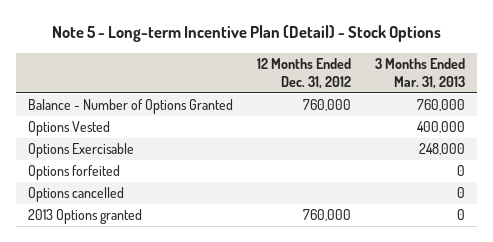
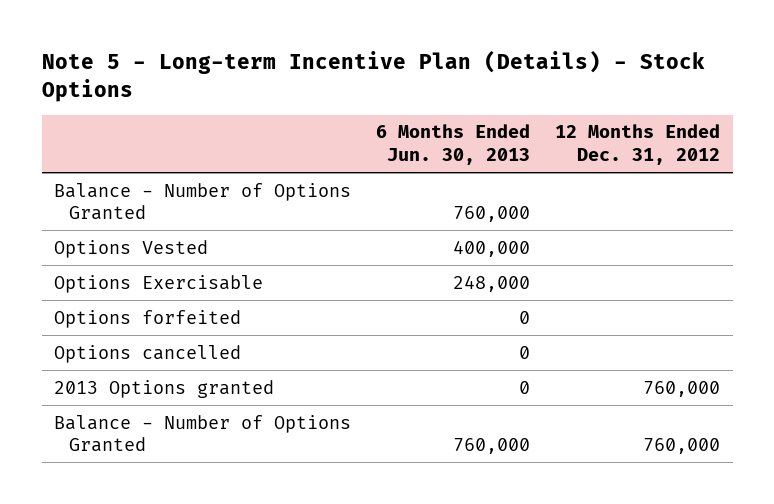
- Note 5 - Long-term Incentive Plan (Detail) - Stock Options
+ Note 5 - Long-term Incentive Plan (Details) - Stock Options
- | 12 Months Ended Dec. 31, 2012 | 3 Months Ended Mar. 31, 2013
+ | 6 Months Ended Jun. 30, 2013 | 12 Months Ended Dec. 31, 2012
+ Balance - Number of Options Granted | 760,000 |
moved down: Balance - Number of Options Granted | 760,000 | 760,000

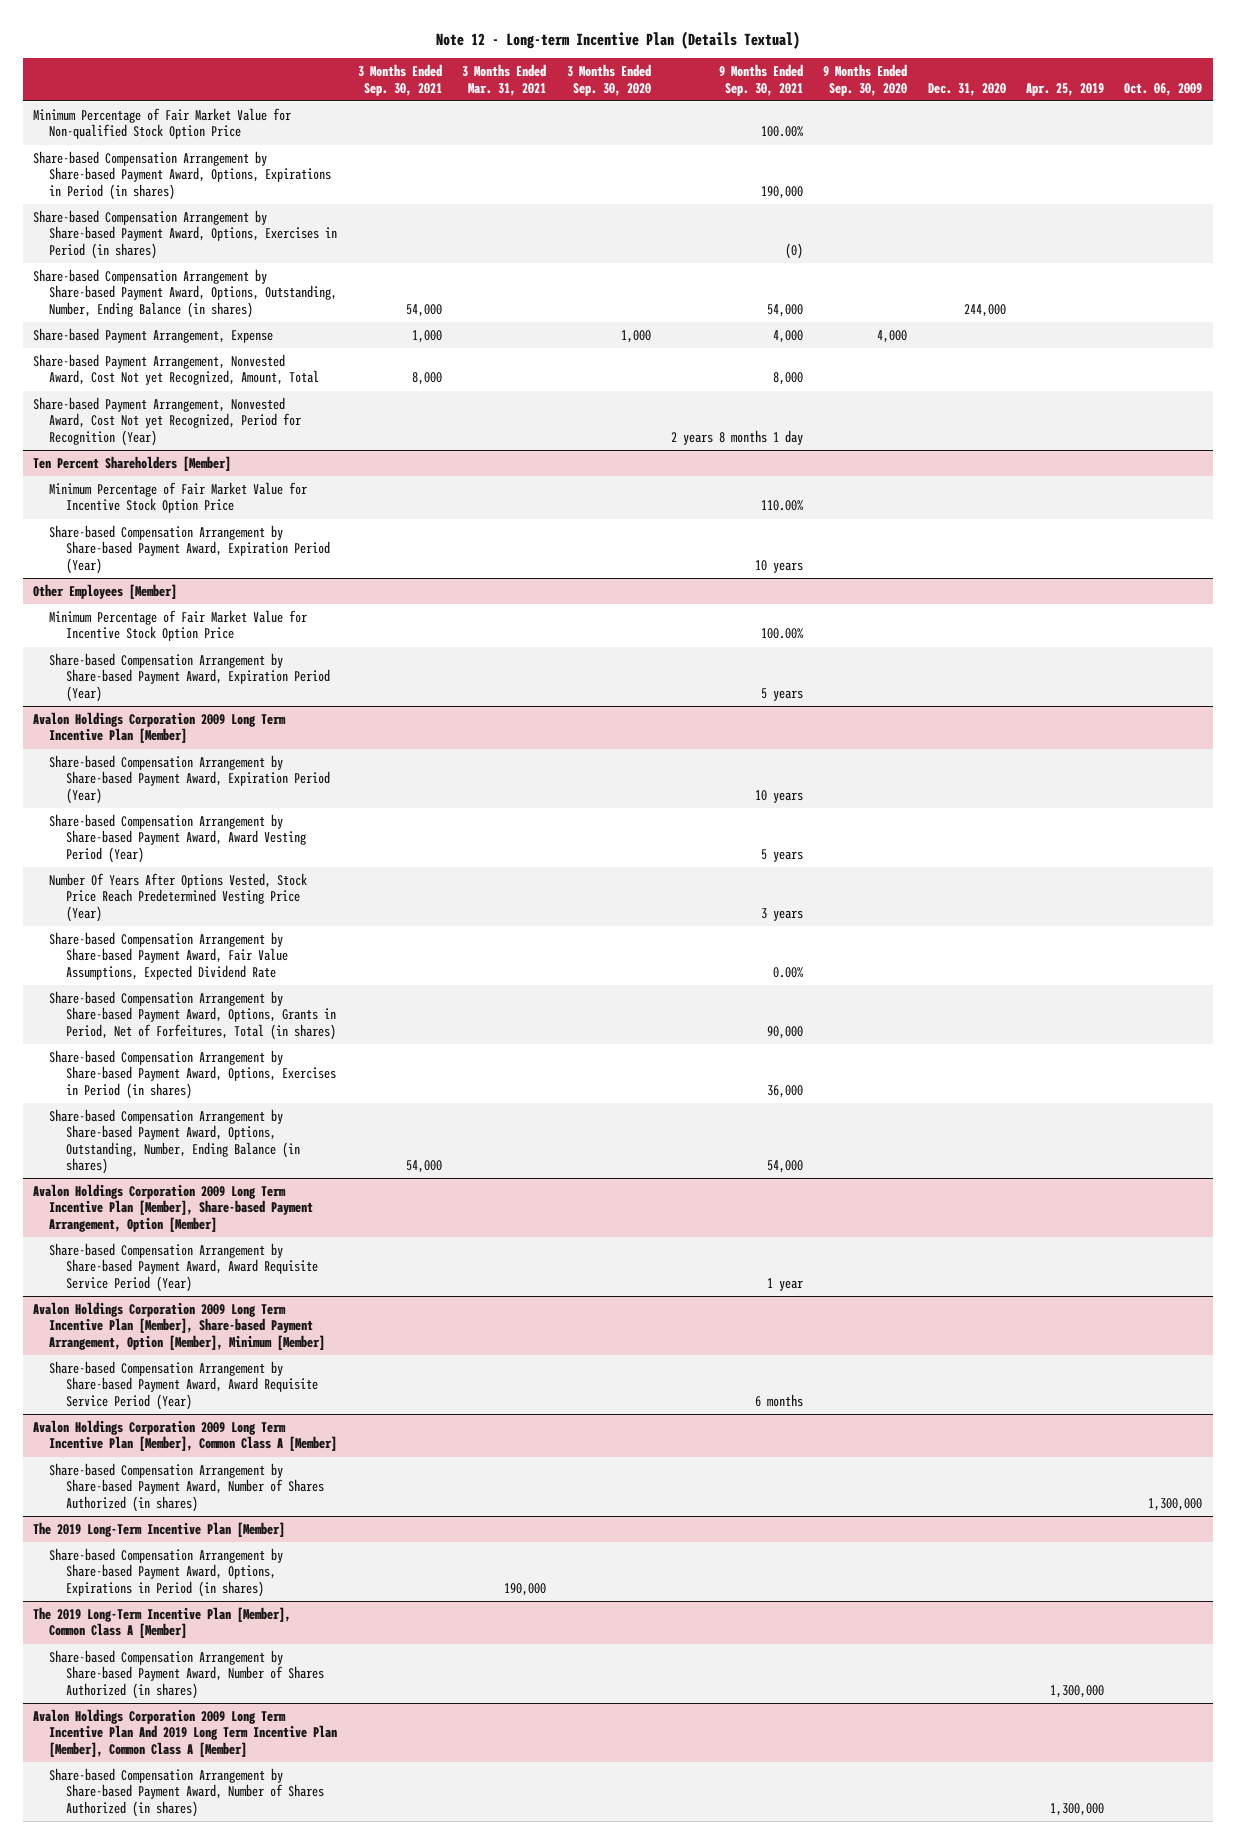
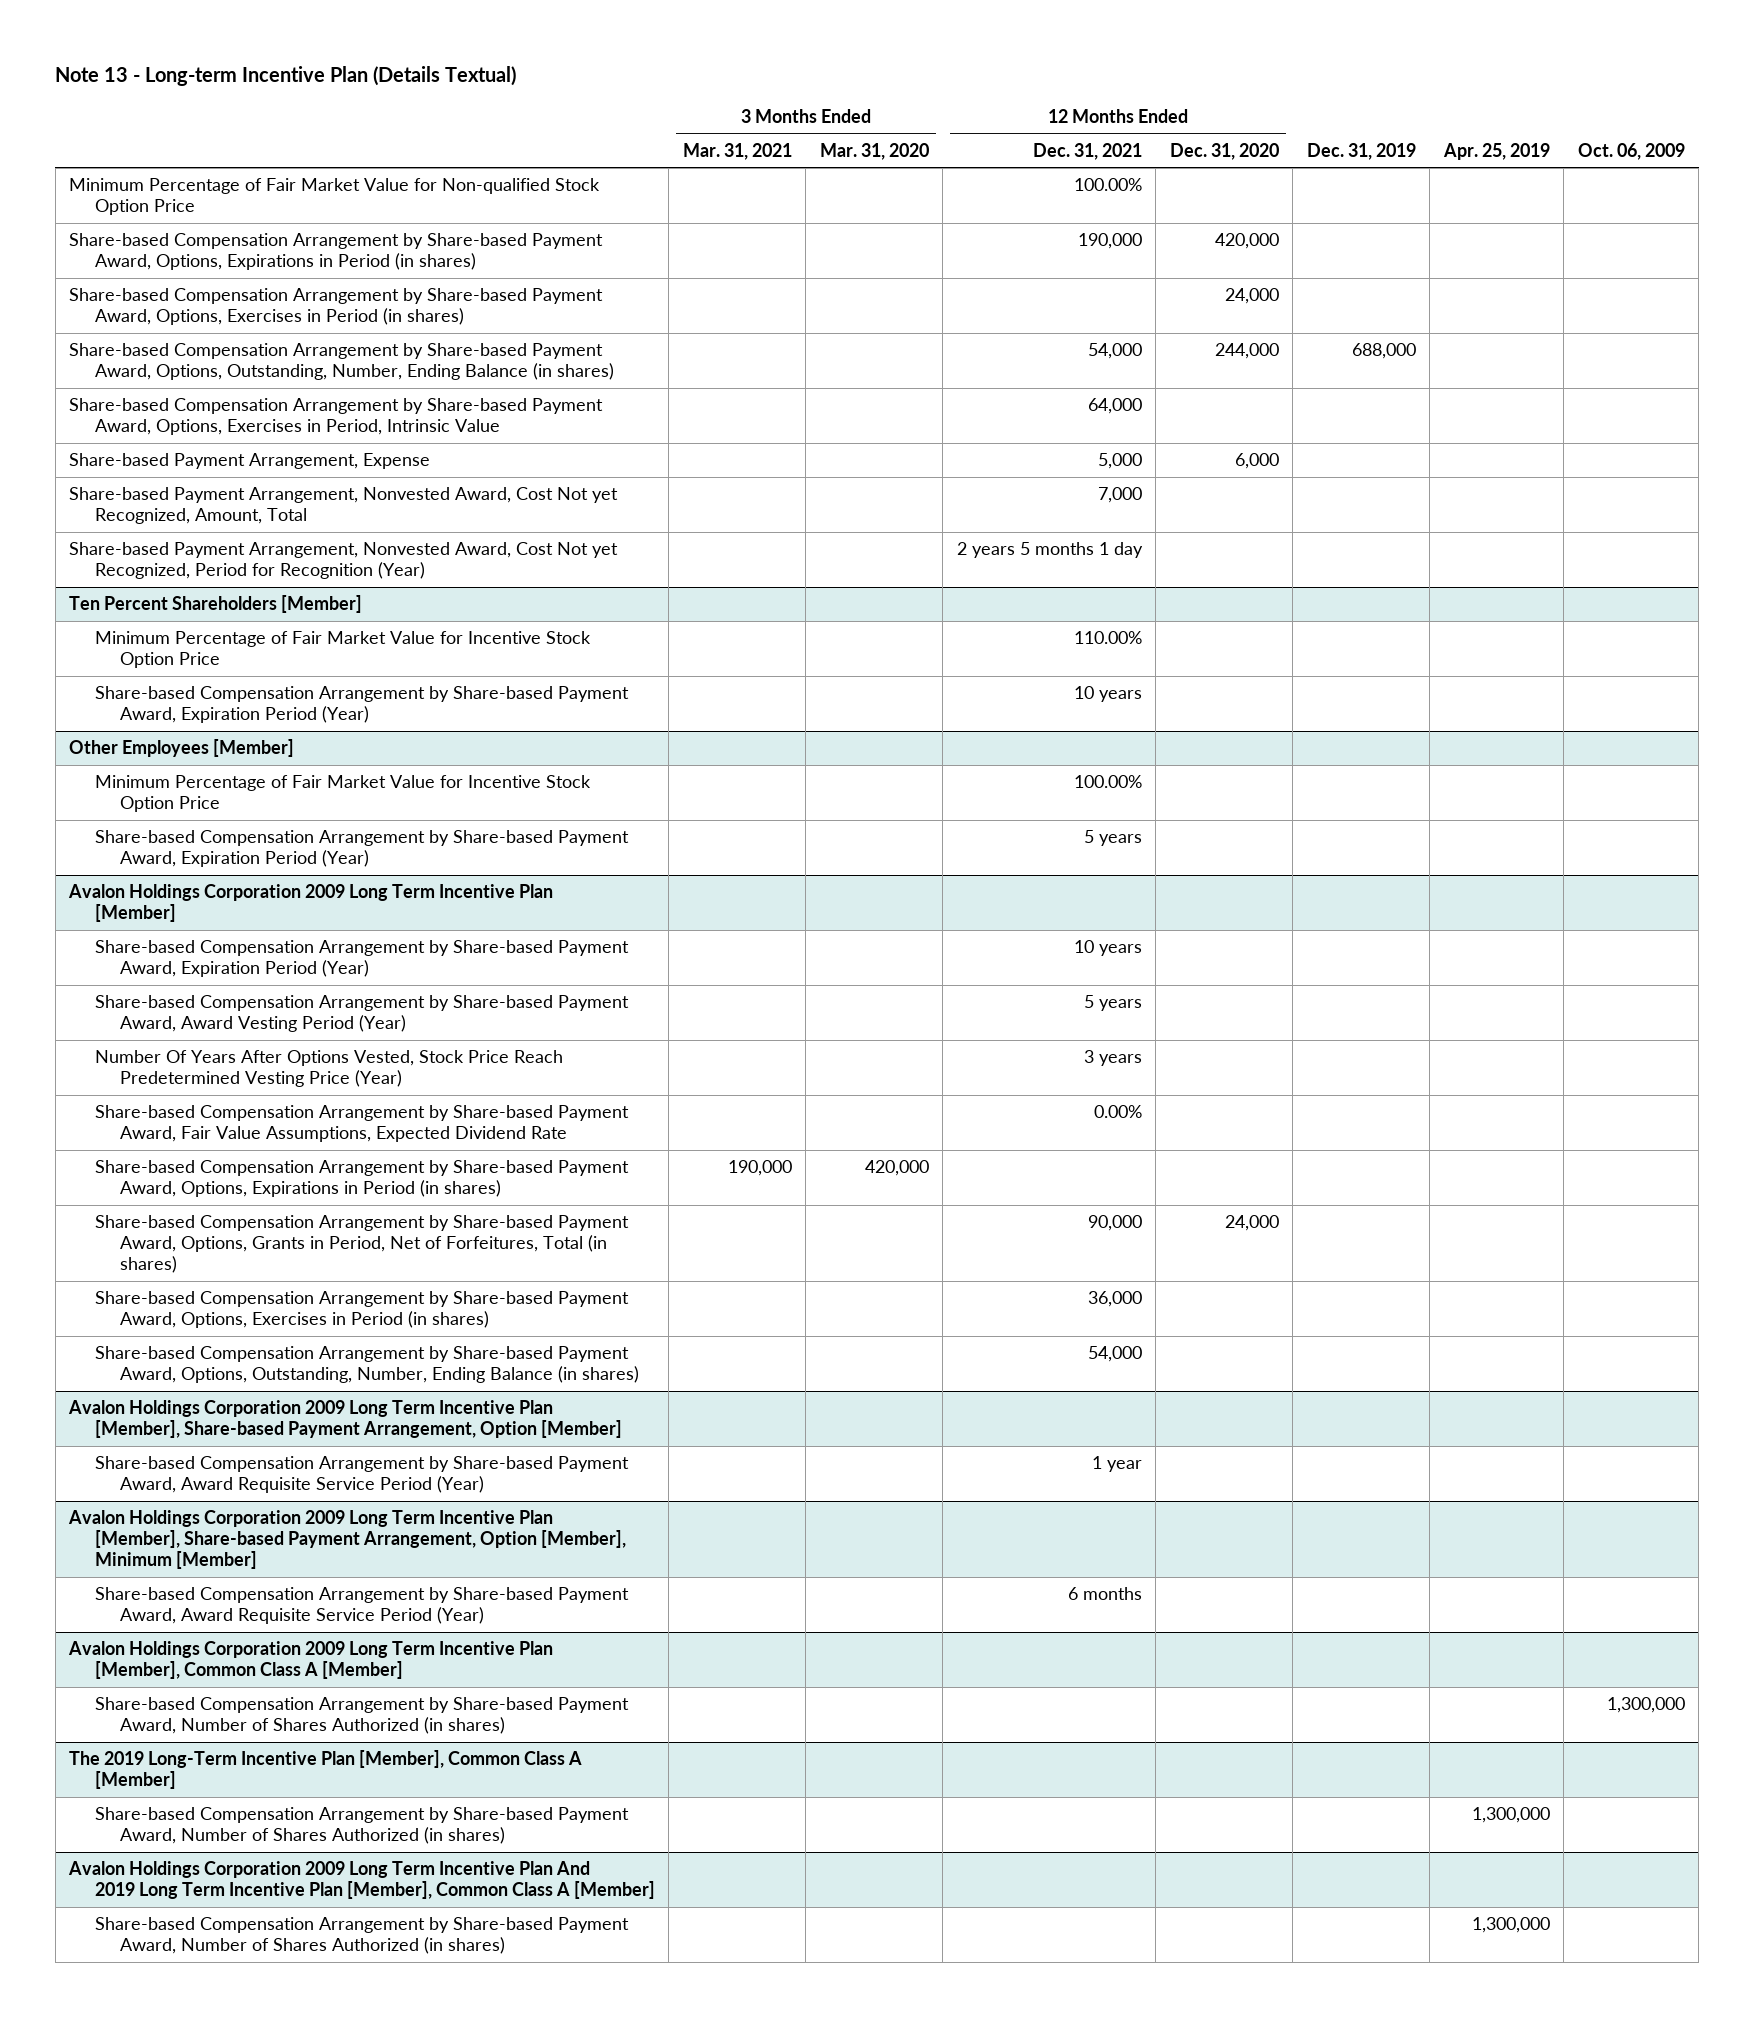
- Note 12 - Long-term Incentive Plan (Details Textual)
+ Note 13 - Long-term Incentive Plan (Details Textual)
- | 3 Months Ended Sep. 30, 2021 | 3 Months Ended Mar. 31, 2021 | 3 Months Ended Sep. 30, 2020 | 9 Months Ended Sep. 30, 2021 | 9 Months Ended Sep. 30, 2020 | Dec. 31, 2020 | Apr. 25, 2019 | Oct. 06, 2009
+ | 3 Months Ended Mar. 31, 2021 | 3 Months Ended Mar. 31, 2020 | 12 Months Ended Dec. 31, 2021 | 12 Months Ended Dec. 31, 2020 | Dec. 31, 2019 | Apr. 25, 2019 | Oct. 06, 2009
+ Share-based Compensation Arrangement by Share-based Payment Award, Options, Exercises in Period, Intrinsic Value | | | 64,000 | | | |
@ Avalon Holdings Corporation 2009 Long Term Incentive Plan [Member]
+ Share-based Compensation Arrangement by Share-based Payment Award, Options, Expirations in Period (in shares) | 190,000 | 420,000 | | | | |
- The 2019 Long-Term Incentive Plan [Member]
- Share-based Compensation Arrangement by Share-based Payment Award, Options, Expirations in Period (in shares) | | 190,000 | | | | | |

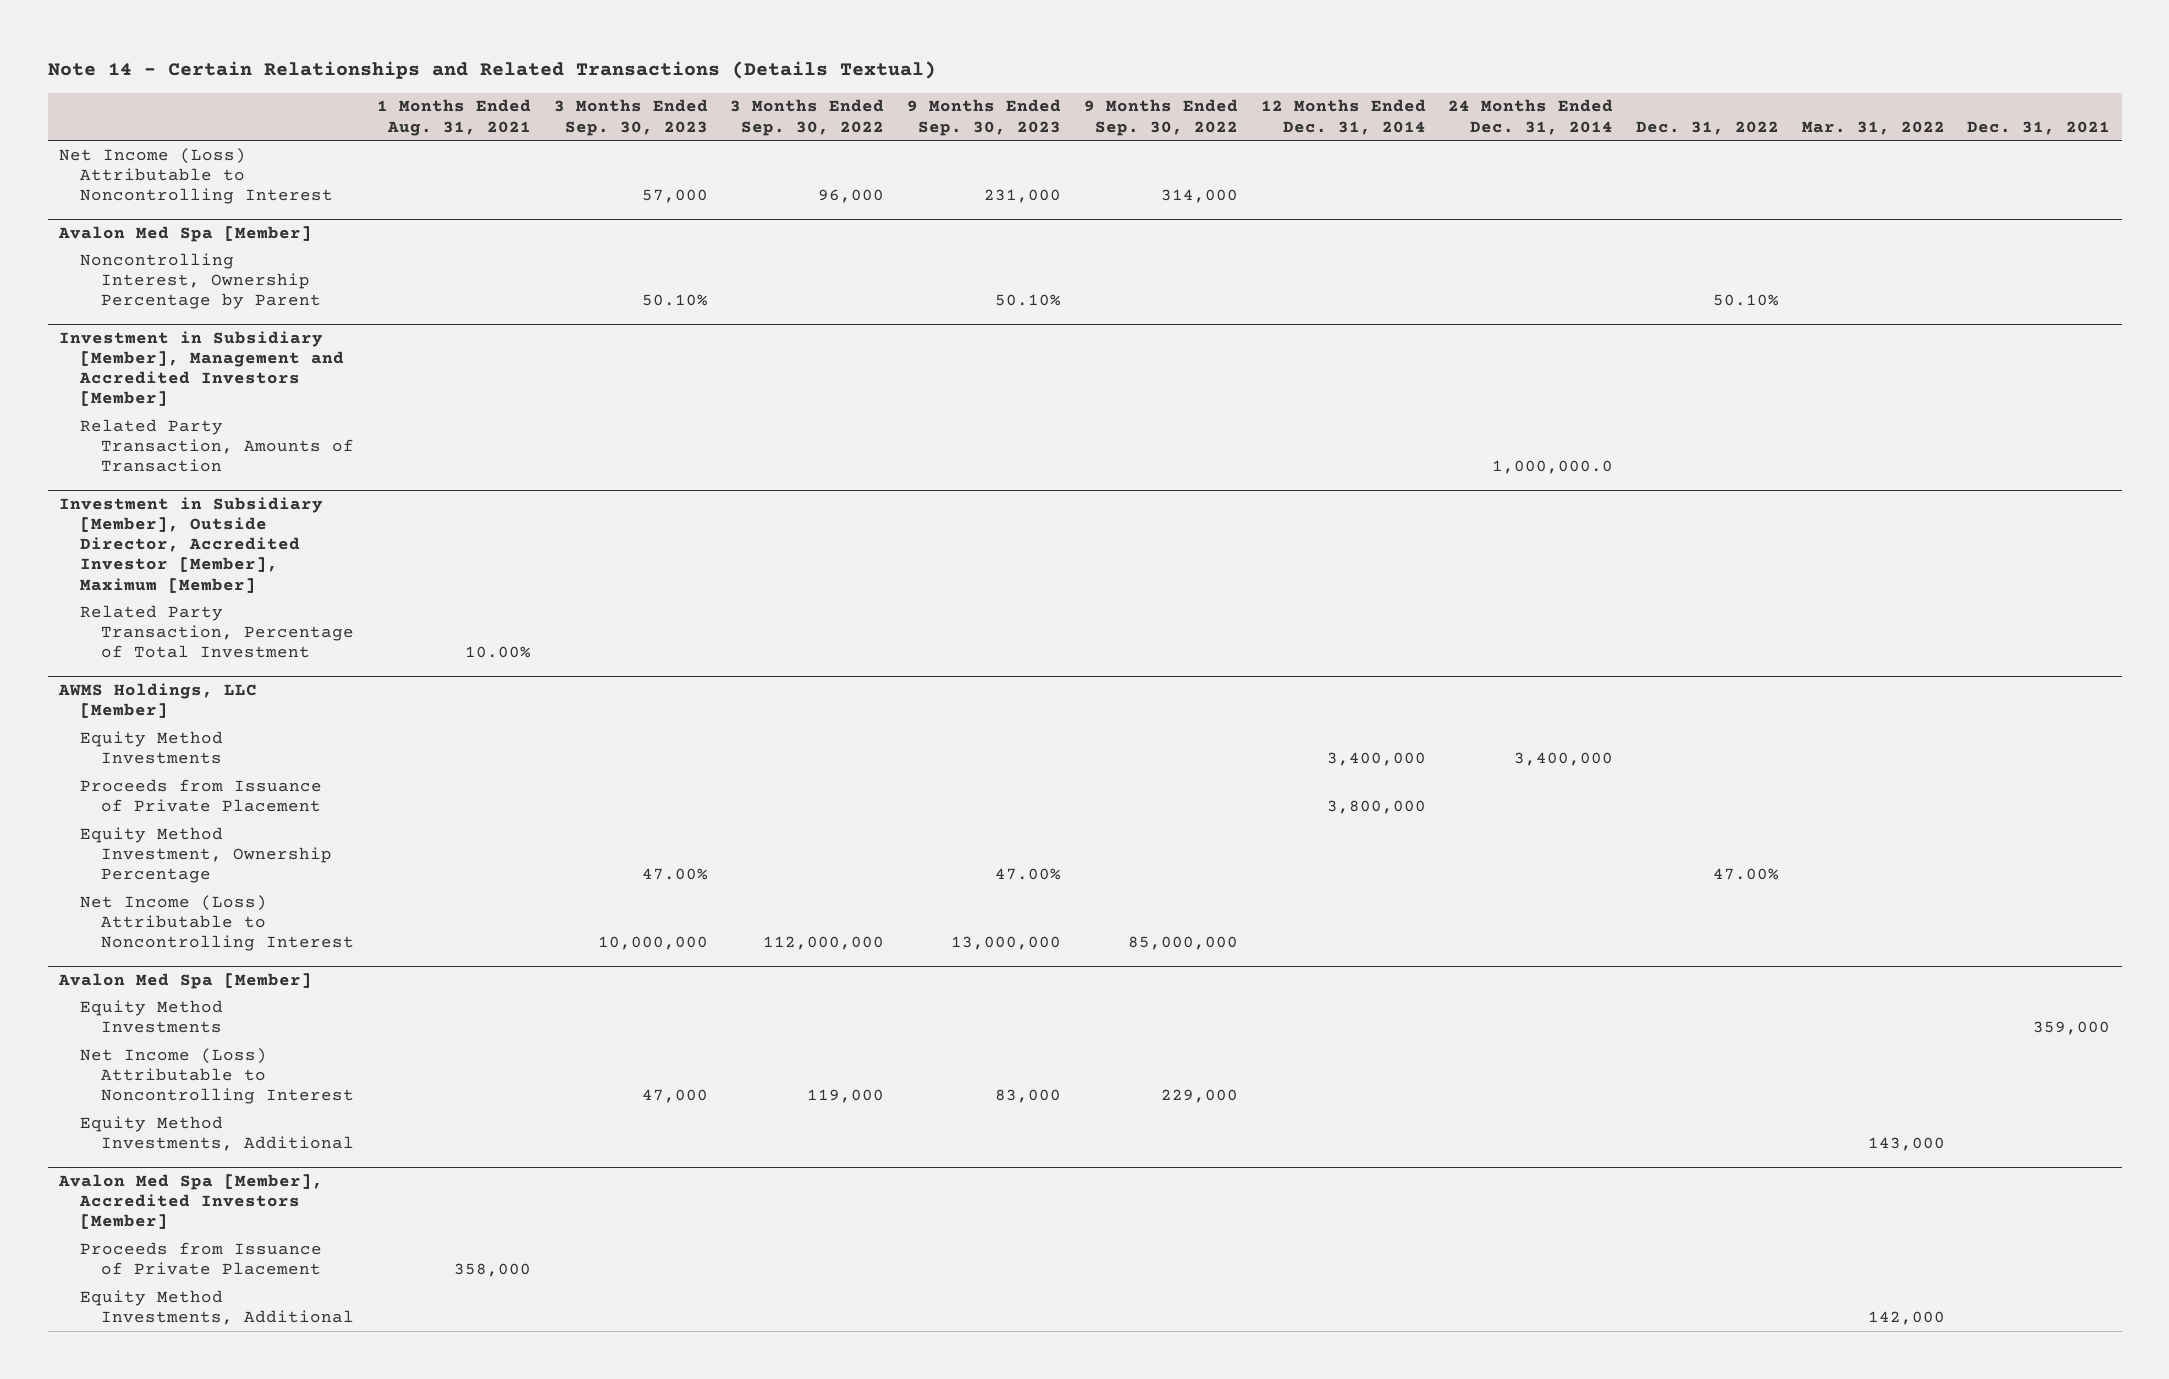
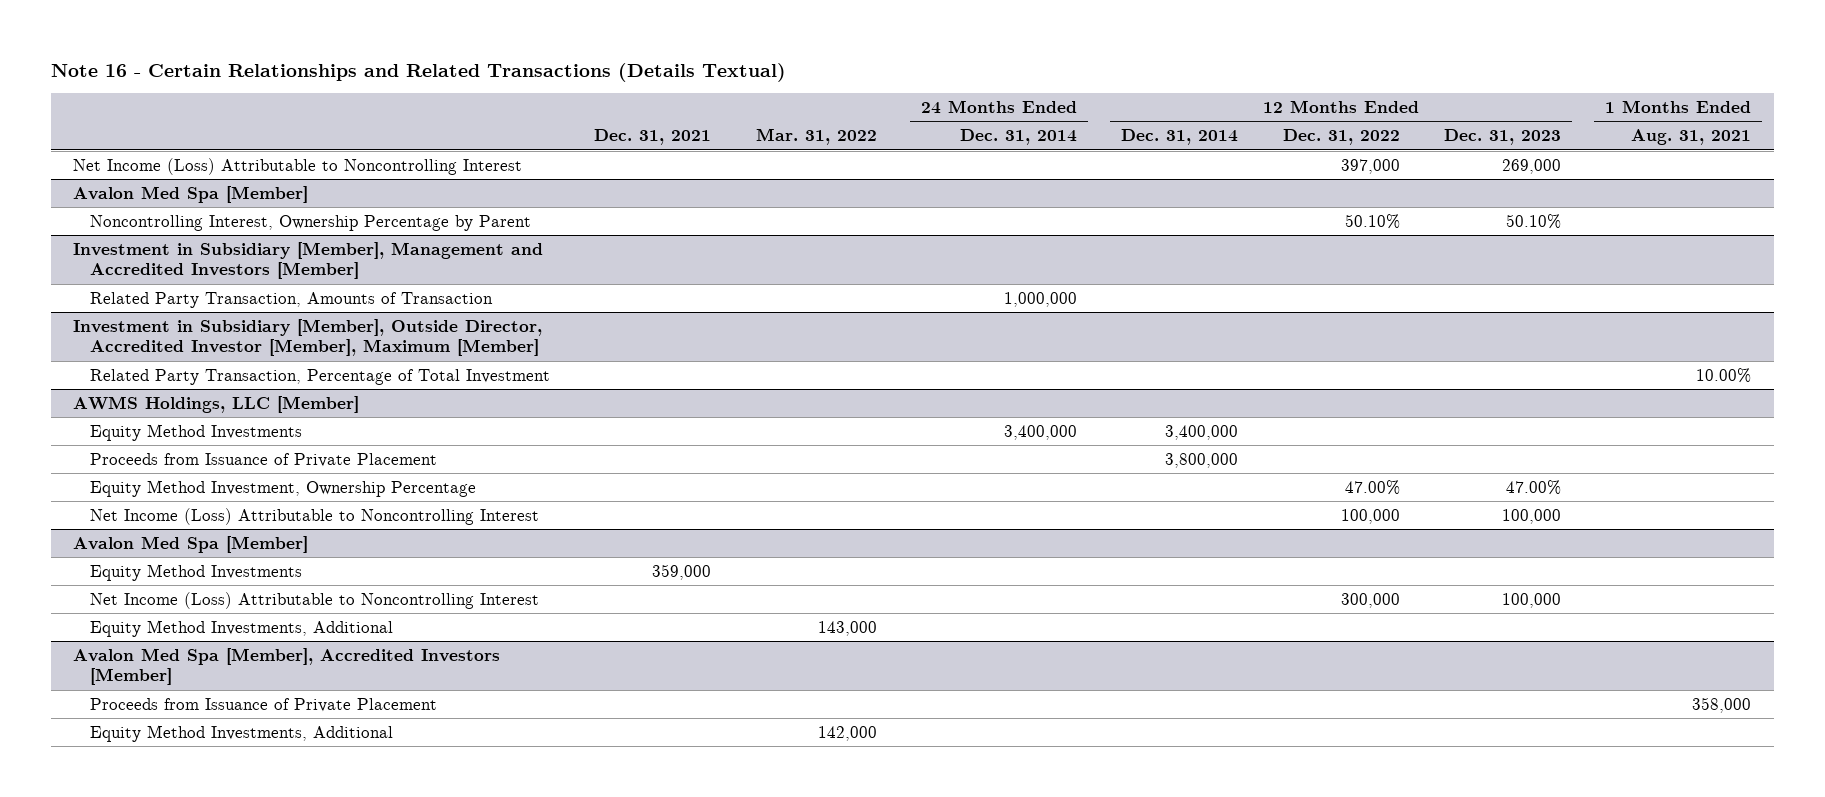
- Note 14 - Certain Relationships and Related Transactions (Details Textual)
+ Note 16 - Certain Relationships and Related Transactions (Details Textual)
- | 1 Months Ended Aug. 31, 2021 | 3 Months Ended Sep. 30, 2023 | 3 Months Ended Sep. 30, 2022 | 9 Months Ended Sep. 30, 2023 | 9 Months Ended Sep. 30, 2022 | 12 Months Ended Dec. 31, 2014 | 24 Months Ended Dec. 31, 2014 | Dec. 31, 2022 | Mar. 31, 2022 | Dec. 31, 2021
+ | Dec. 31, 2021 | Mar. 31, 2022 | 24 Months Ended Dec. 31, 2014 | 12 Months Ended Dec. 31, 2014 | 12 Months Ended Dec. 31, 2022 | 12 Months Ended Dec. 31, 2023 | 1 Months Ended Aug. 31, 2021
@ Investment in Subsidiary [Member], Management and Accredited Investors [Member]
- Related Party Transaction, Amounts of Transaction | | | | | | | 1,000,000.0 | | |
+ Related Party Transaction, Amounts of Transaction | | | 1,000,000 | | | |

